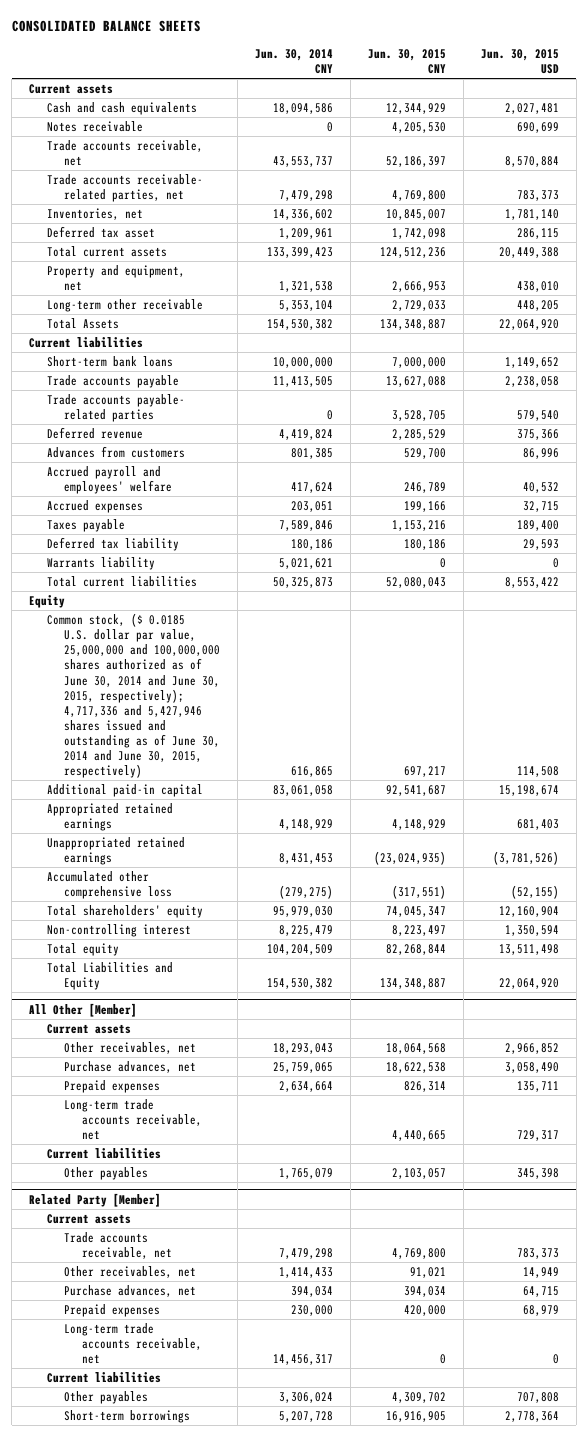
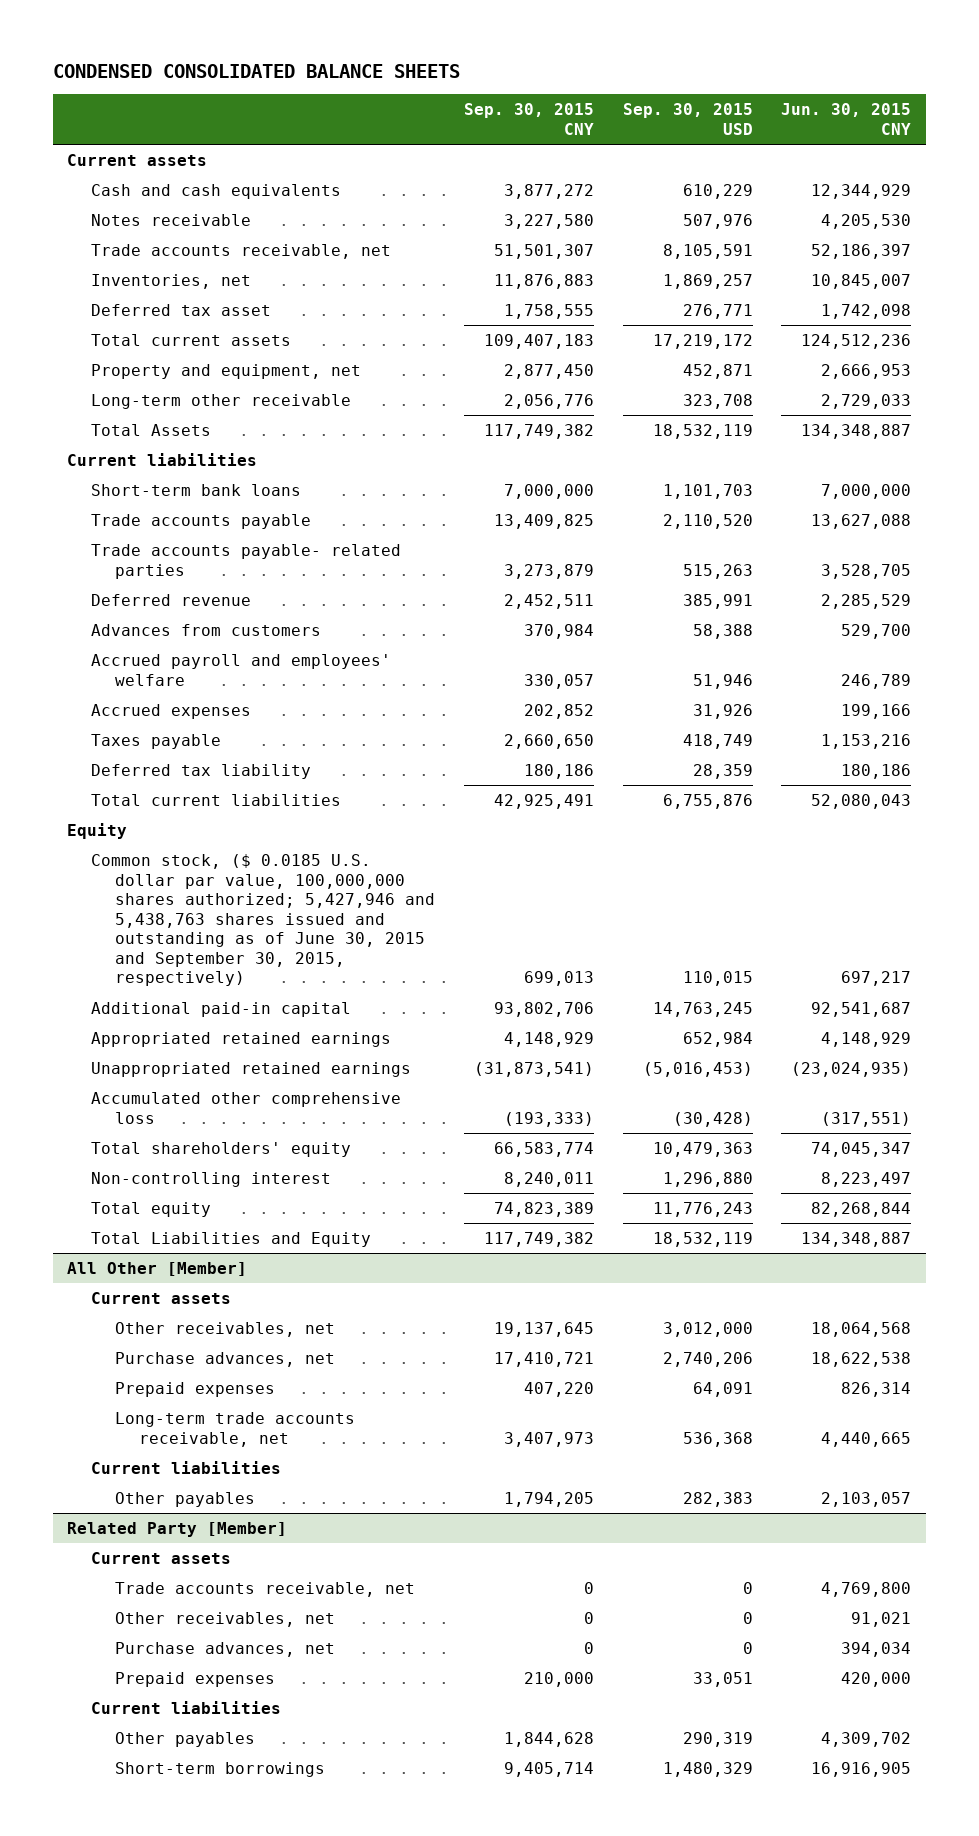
- CONSOLIDATED BALANCE SHEETS
+ CONDENSED CONSOLIDATED BALANCE SHEETS
- | Jun. 30, 2014 CNY | Jun. 30, 2015 CNY | Jun. 30, 2015 USD
+ | Sep. 30, 2015 CNY | Sep. 30, 2015 USD | Jun. 30, 2015 CNY
- Trade accounts receivable- related parties, net | 7,479,298 | 4,769,800 | 783,373
- Warrants liability | 5,021,621 | 0 | 0
- Common stock, ($ 0.0185 U.S. dollar par value, 25,000,000 and 100,000,000 shares authorized as of June 30, 2014 and June 30, 2015, respectively); 4,717,336 and 5,427,946 shares issued and outstanding as of June 30, 2014 and June 30, 2015, respectively) | 616,865 | 697,217 | 114,508
+ Common stock, ($ 0.0185 U.S. dollar par value, 100,000,000 shares authorized; 5,427,946 and 5,438,763 shares issued and outstanding as of June 30, 2015 and September 30, 2015, respectively) | 699,013 | 110,015 | 697,217
@ Related Party [Member]
- Long-term trade accounts receivable, net | 14,456,317 | 0 | 0

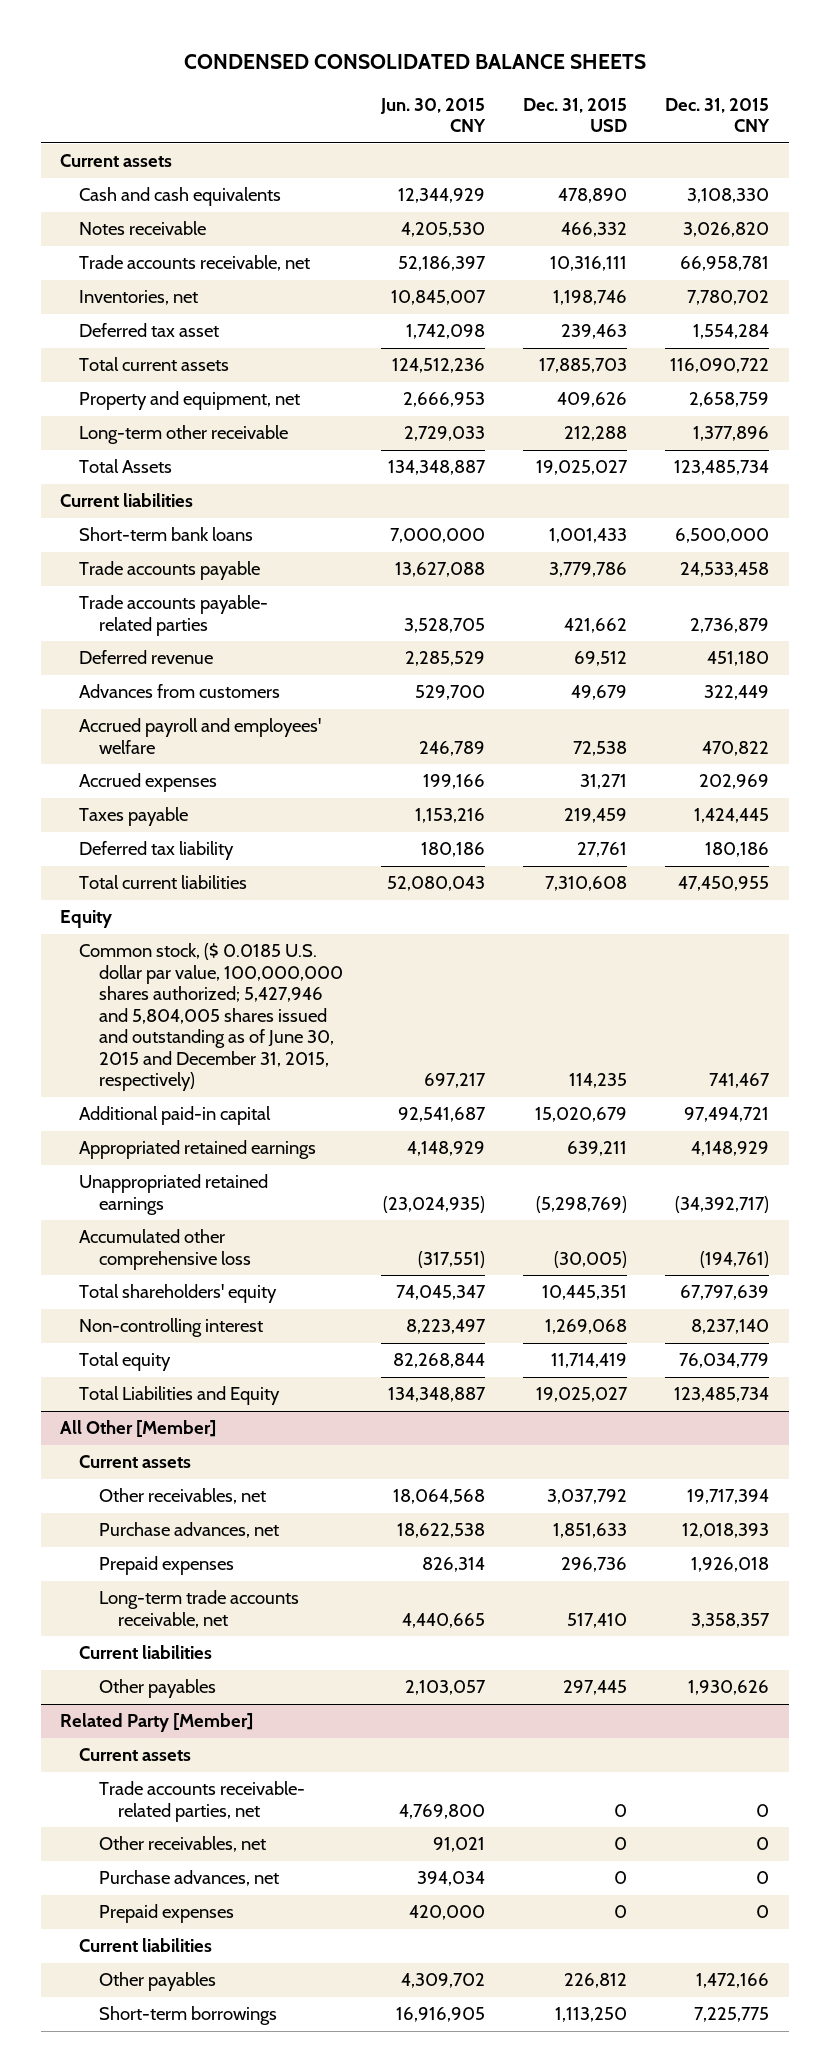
- | Sep. 30, 2015 CNY | Sep. 30, 2015 USD | Jun. 30, 2015 CNY
+ | Jun. 30, 2015 CNY | Dec. 31, 2015 USD | Dec. 31, 2015 CNY
- Common stock, ($ 0.0185 U.S. dollar par value, 100,000,000 shares authorized; 5,427,946 and 5,438,763 shares issued and outstanding as of June 30, 2015 and September 30, 2015, respectively) | 699,013 | 110,015 | 697,217
+ Common stock, ($ 0.0185 U.S. dollar par value, 100,000,000 shares authorized; 5,427,946 and 5,804,005 shares issued and outstanding as of June 30, 2015 and December 31, 2015, respectively) | 697,217 | 114,235 | 741,467
@ Related Party [Member]
- Trade accounts receivable, net | 0 | 0 | 4,769,800
+ Trade accounts receivable- related parties, net | 4,769,800 | 0 | 0

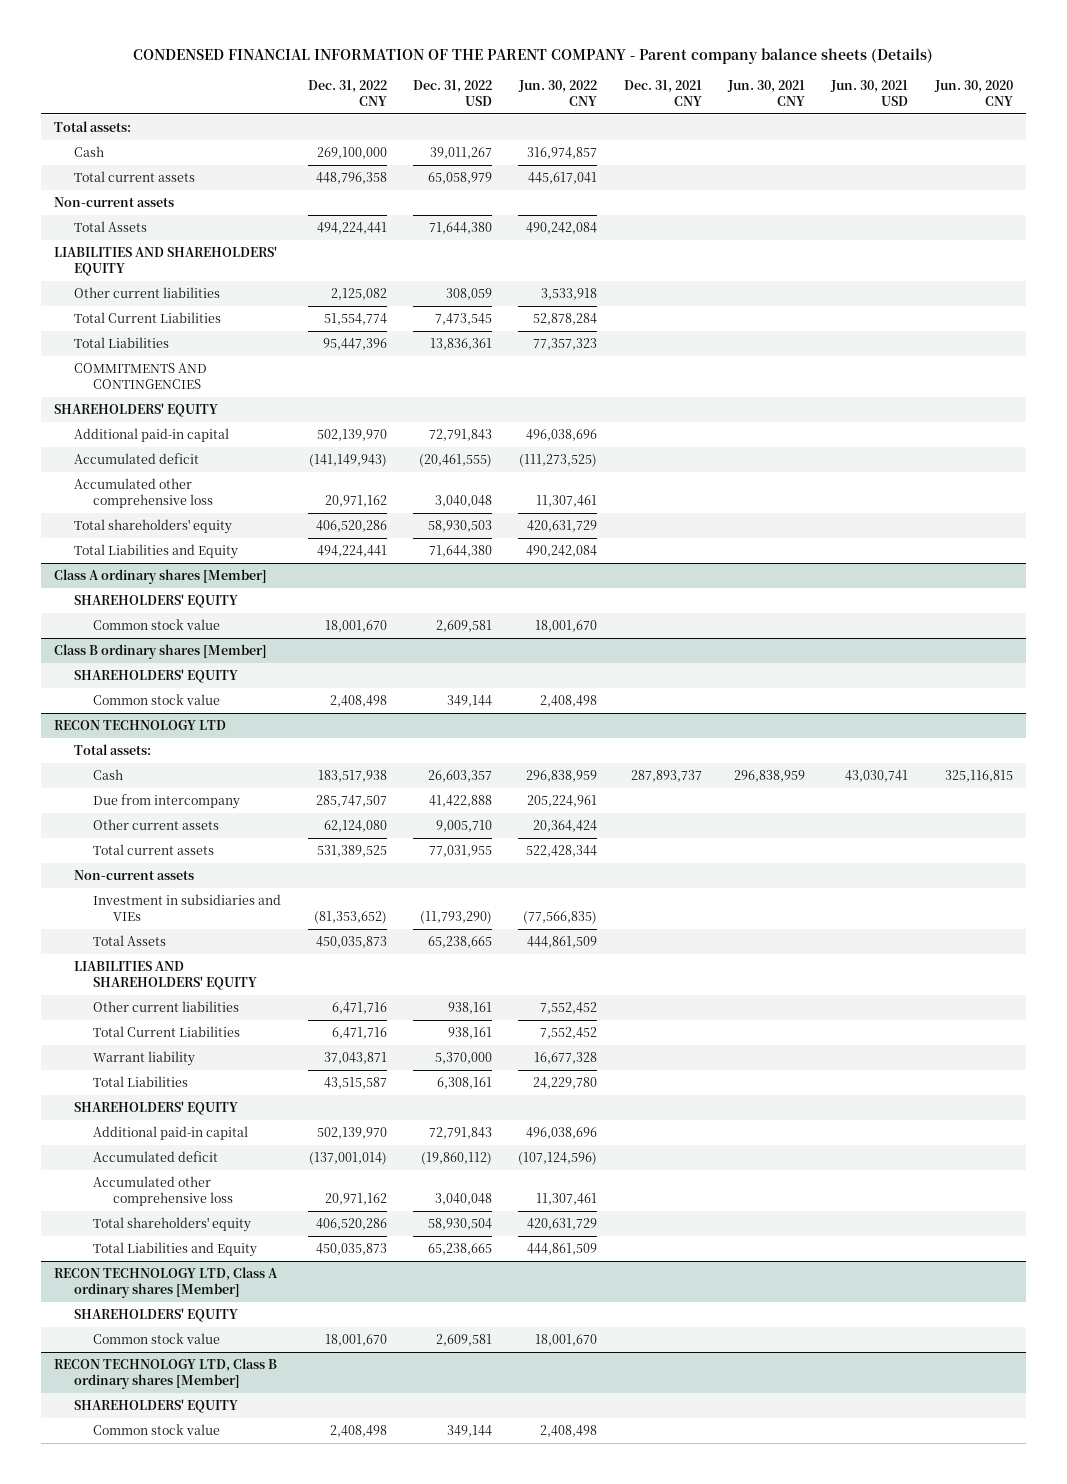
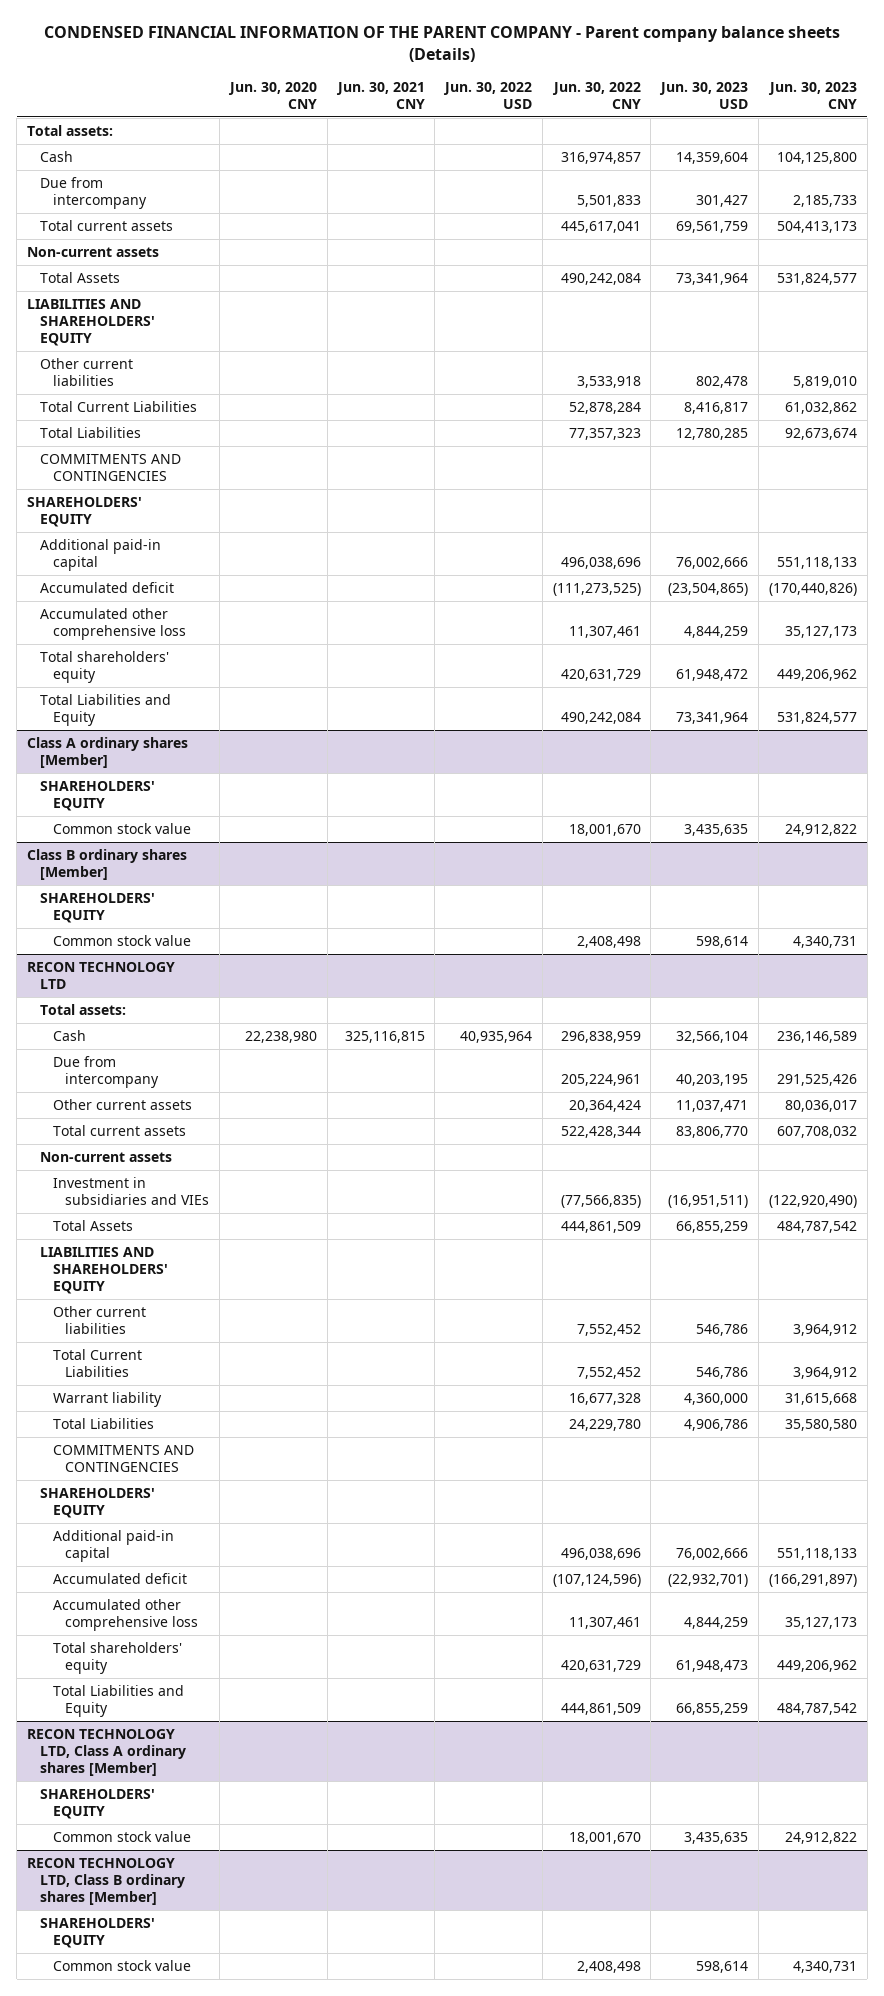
- | Dec. 31, 2022 CNY | Dec. 31, 2022 USD | Jun. 30, 2022 CNY | Dec. 31, 2021 CNY | Jun. 30, 2021 CNY | Jun. 30, 2021 USD | Jun. 30, 2020 CNY
+ | Jun. 30, 2020 CNY | Jun. 30, 2021 CNY | Jun. 30, 2022 USD | Jun. 30, 2022 CNY | Jun. 30, 2023 USD | Jun. 30, 2023 CNY
+ Due from intercompany | | | | 5,501,833 | 301,427 | 2,185,733
@ RECON TECHNOLOGY LTD
- Cash | 183,517,938 | 26,603,357 | 296,838,959 | 287,893,737 | 296,838,959 | 43,030,741 | 325,116,815
+ Cash | 22,238,980 | 325,116,815 | 40,935,964 | 296,838,959 | 32,566,104 | 236,146,589
+ COMMITMENTS AND CONTINGENCIES

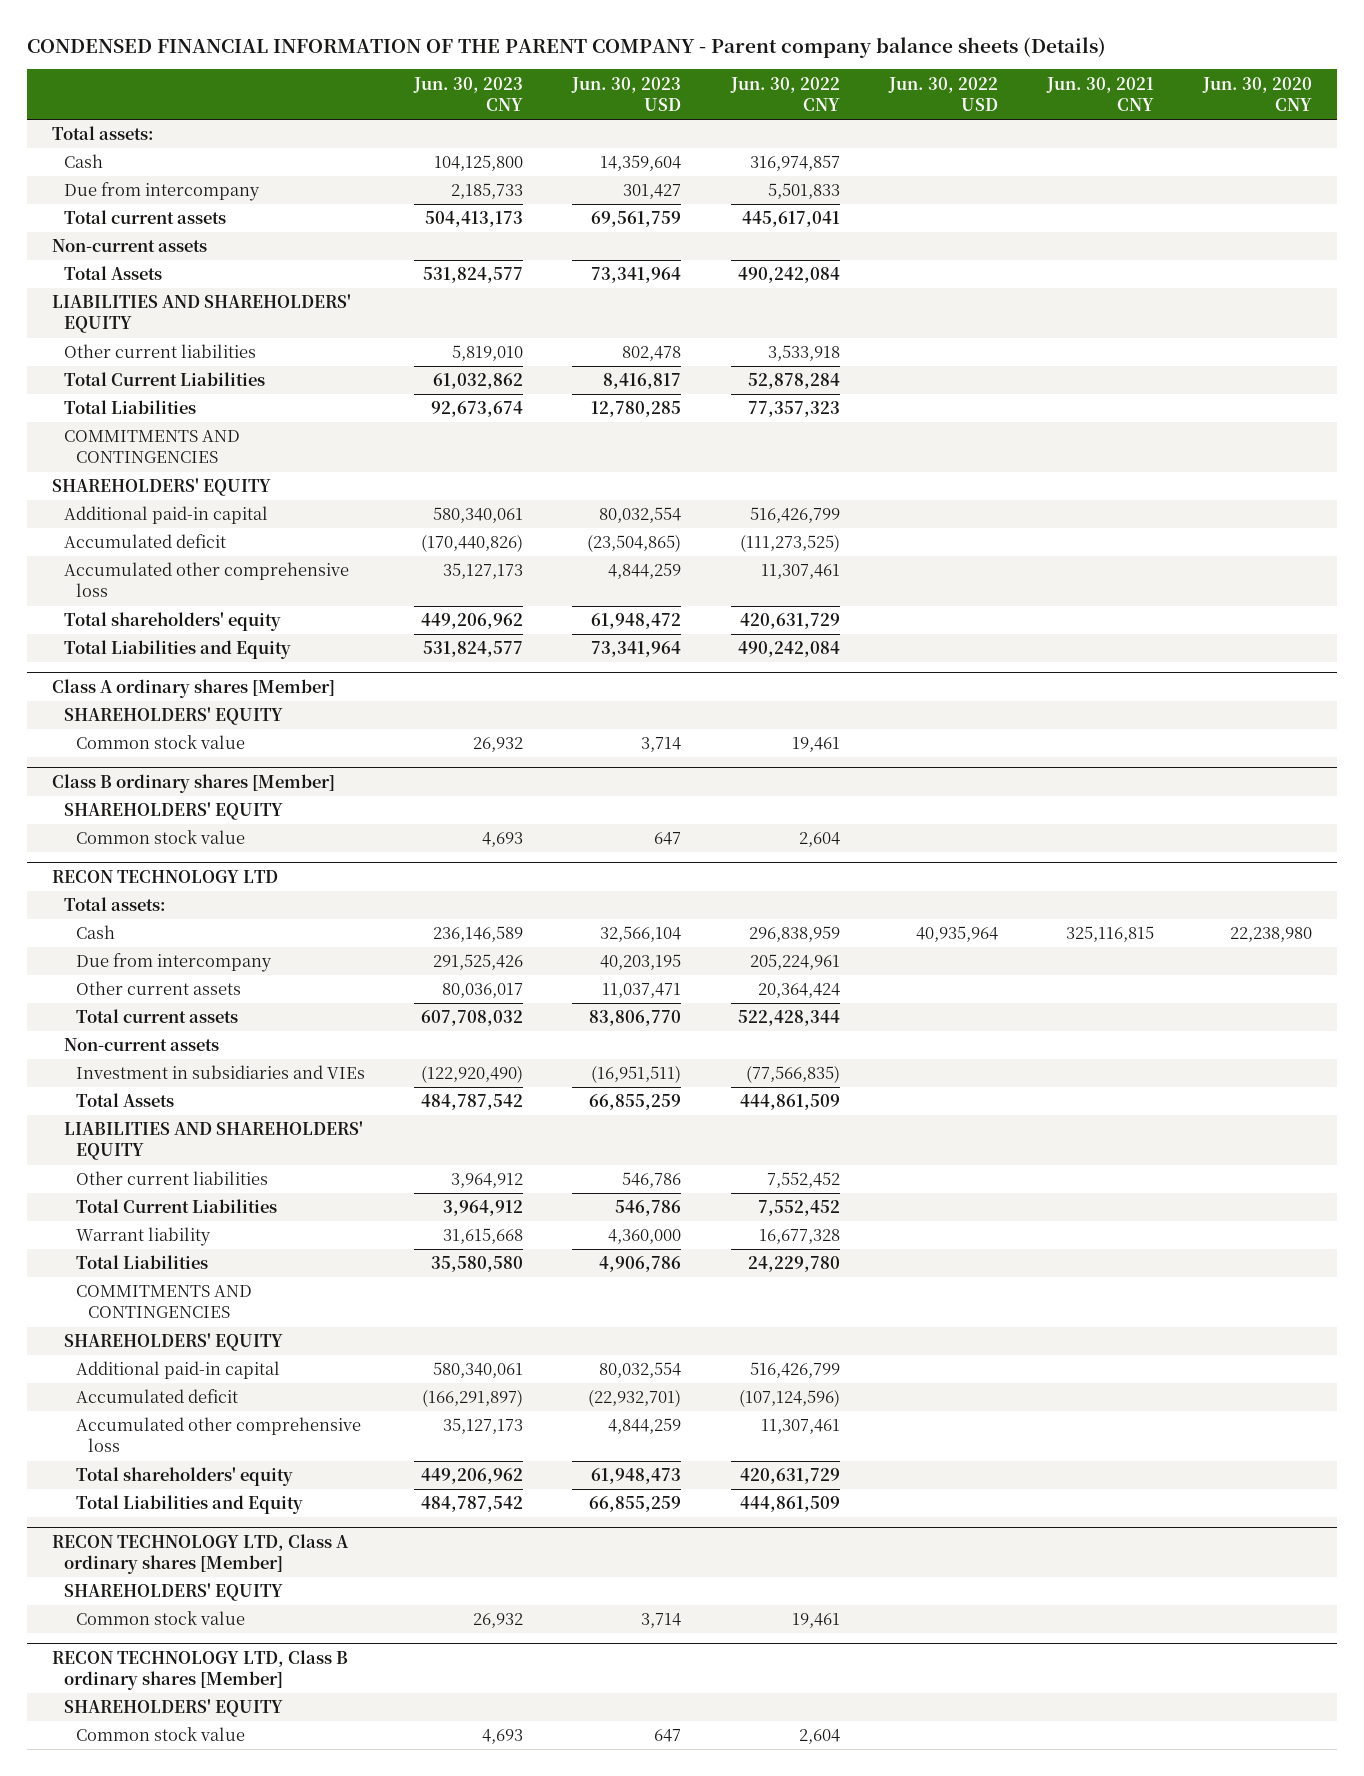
- | Jun. 30, 2020 CNY | Jun. 30, 2021 CNY | Jun. 30, 2022 USD | Jun. 30, 2022 CNY | Jun. 30, 2023 USD | Jun. 30, 2023 CNY
+ | Jun. 30, 2023 CNY | Jun. 30, 2023 USD | Jun. 30, 2022 CNY | Jun. 30, 2022 USD | Jun. 30, 2021 CNY | Jun. 30, 2020 CNY
- Additional paid-in capital | | | | 496,038,696 | 76,002,666 | 551,118,133
+ Additional paid-in capital | 580,340,061 | 80,032,554 | 516,426,799 | | |
@ Class A ordinary shares [Member]
- Common stock value | | | | 18,001,670 | 3,435,635 | 24,912,822
+ Common stock value | 26,932 | 3,714 | 19,461 | | |
@ Class B ordinary shares [Member]
- Common stock value | | | | 2,408,498 | 598,614 | 4,340,731
+ Common stock value | 4,693 | 647 | 2,604 | | |
@ RECON TECHNOLOGY LTD
- Additional paid-in capital | | | | 496,038,696 | 76,002,666 | 551,118,133
+ Additional paid-in capital | 580,340,061 | 80,032,554 | 516,426,799 | | |
@ RECON TECHNOLOGY LTD, Class A ordinary shares [Member]
- Common stock value | | | | 18,001,670 | 3,435,635 | 24,912,822
+ Common stock value | 26,932 | 3,714 | 19,461 | | |
@ RECON TECHNOLOGY LTD, Class B ordinary shares [Member]
- Common stock value | | | | 2,408,498 | 598,614 | 4,340,731
+ Common stock value | 4,693 | 647 | 2,604 | | |

